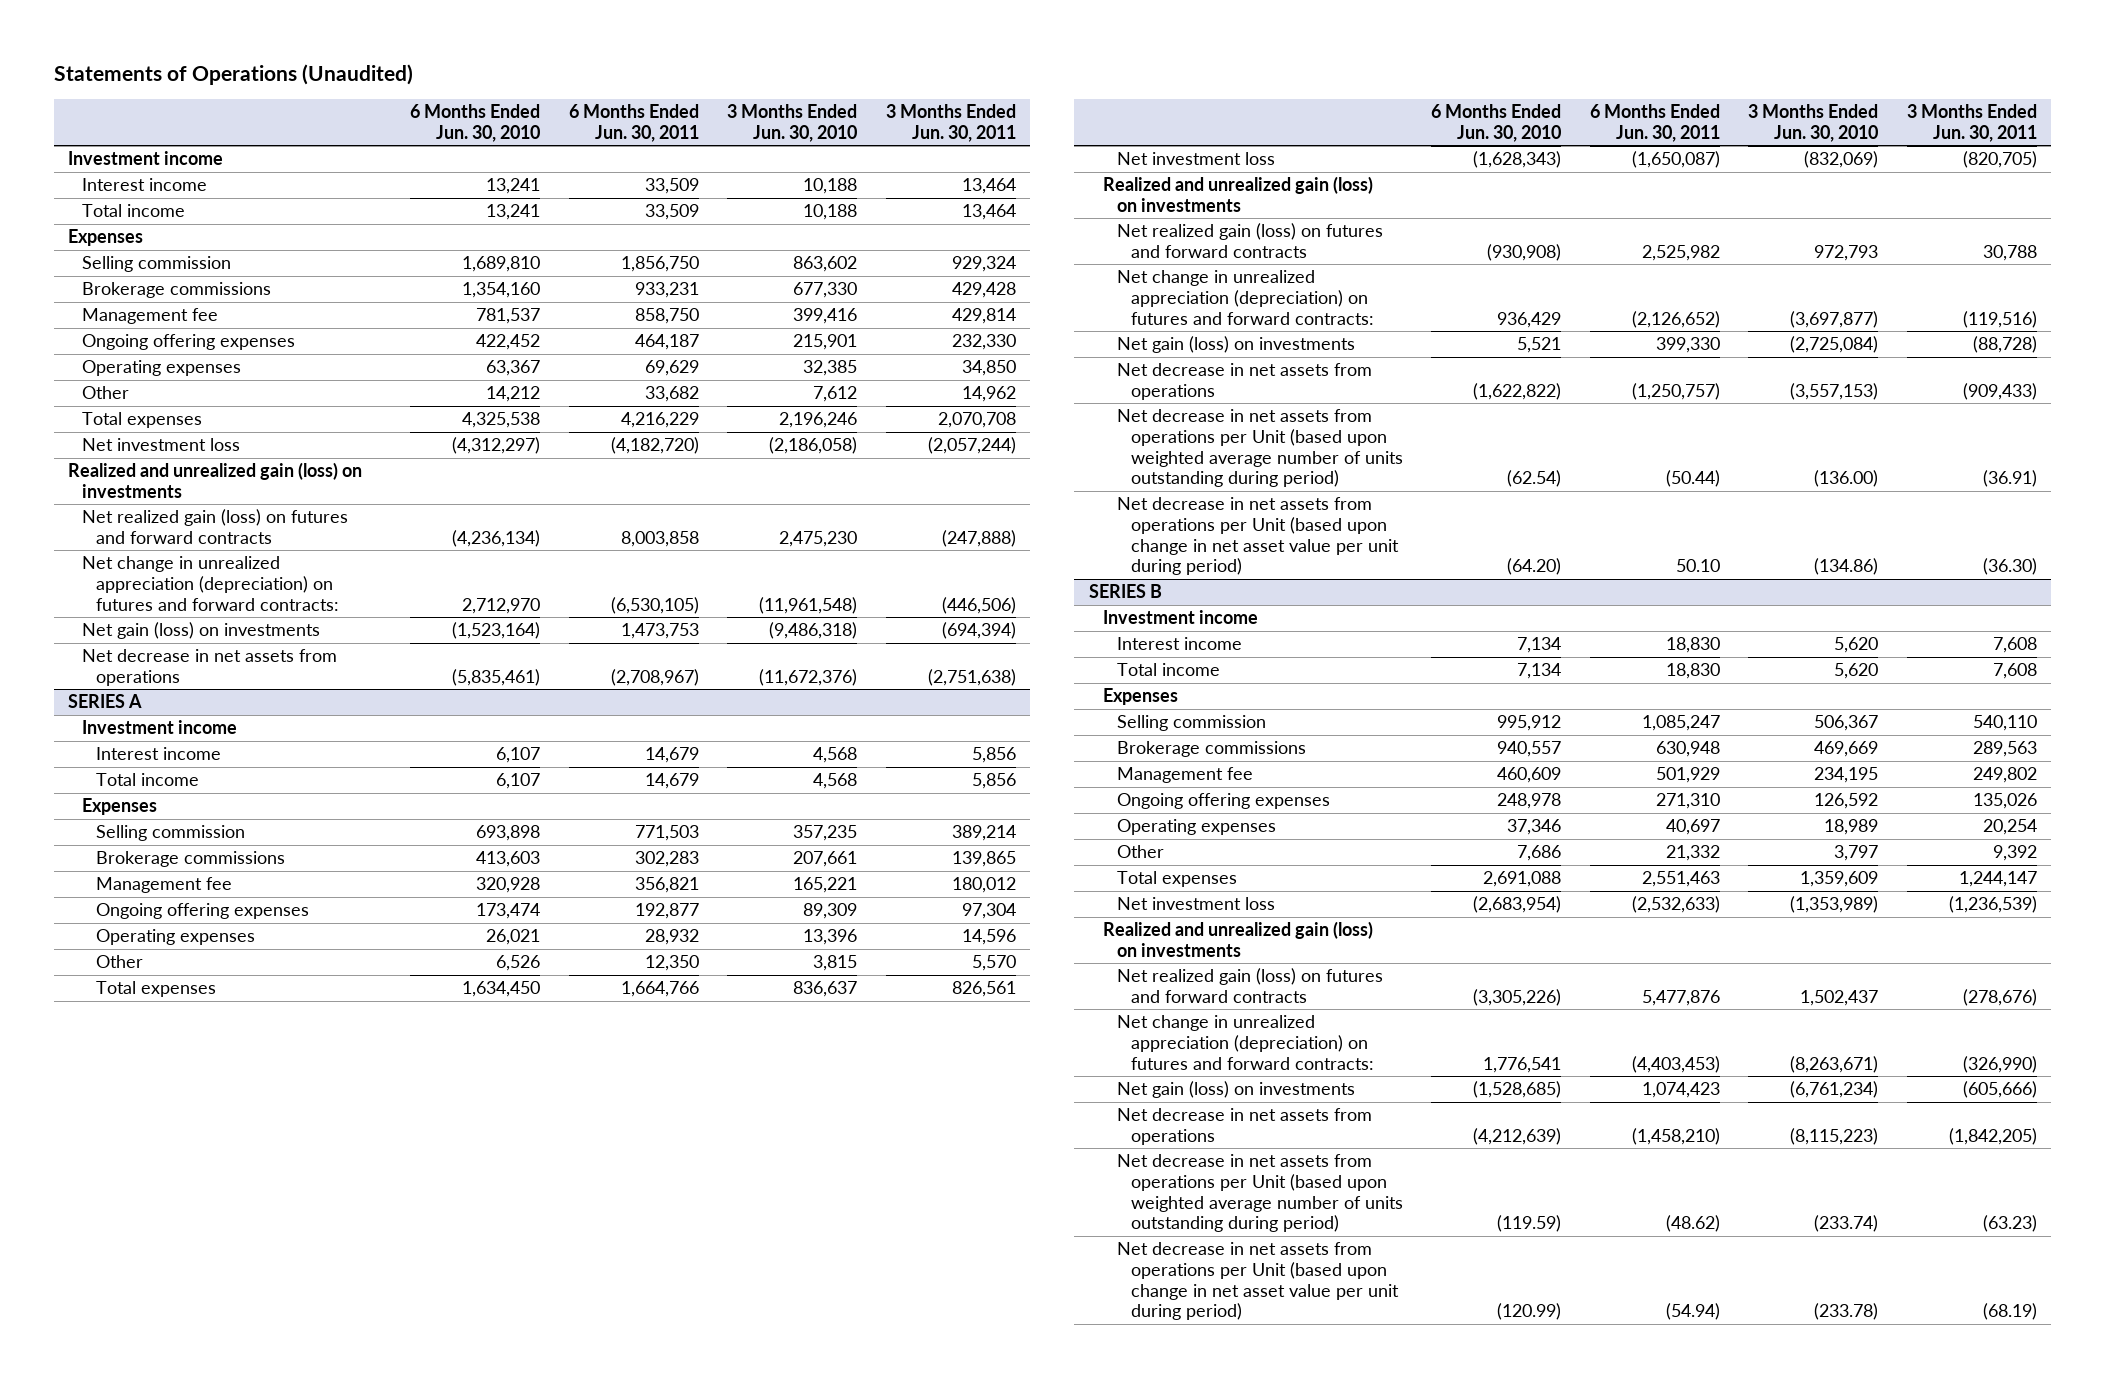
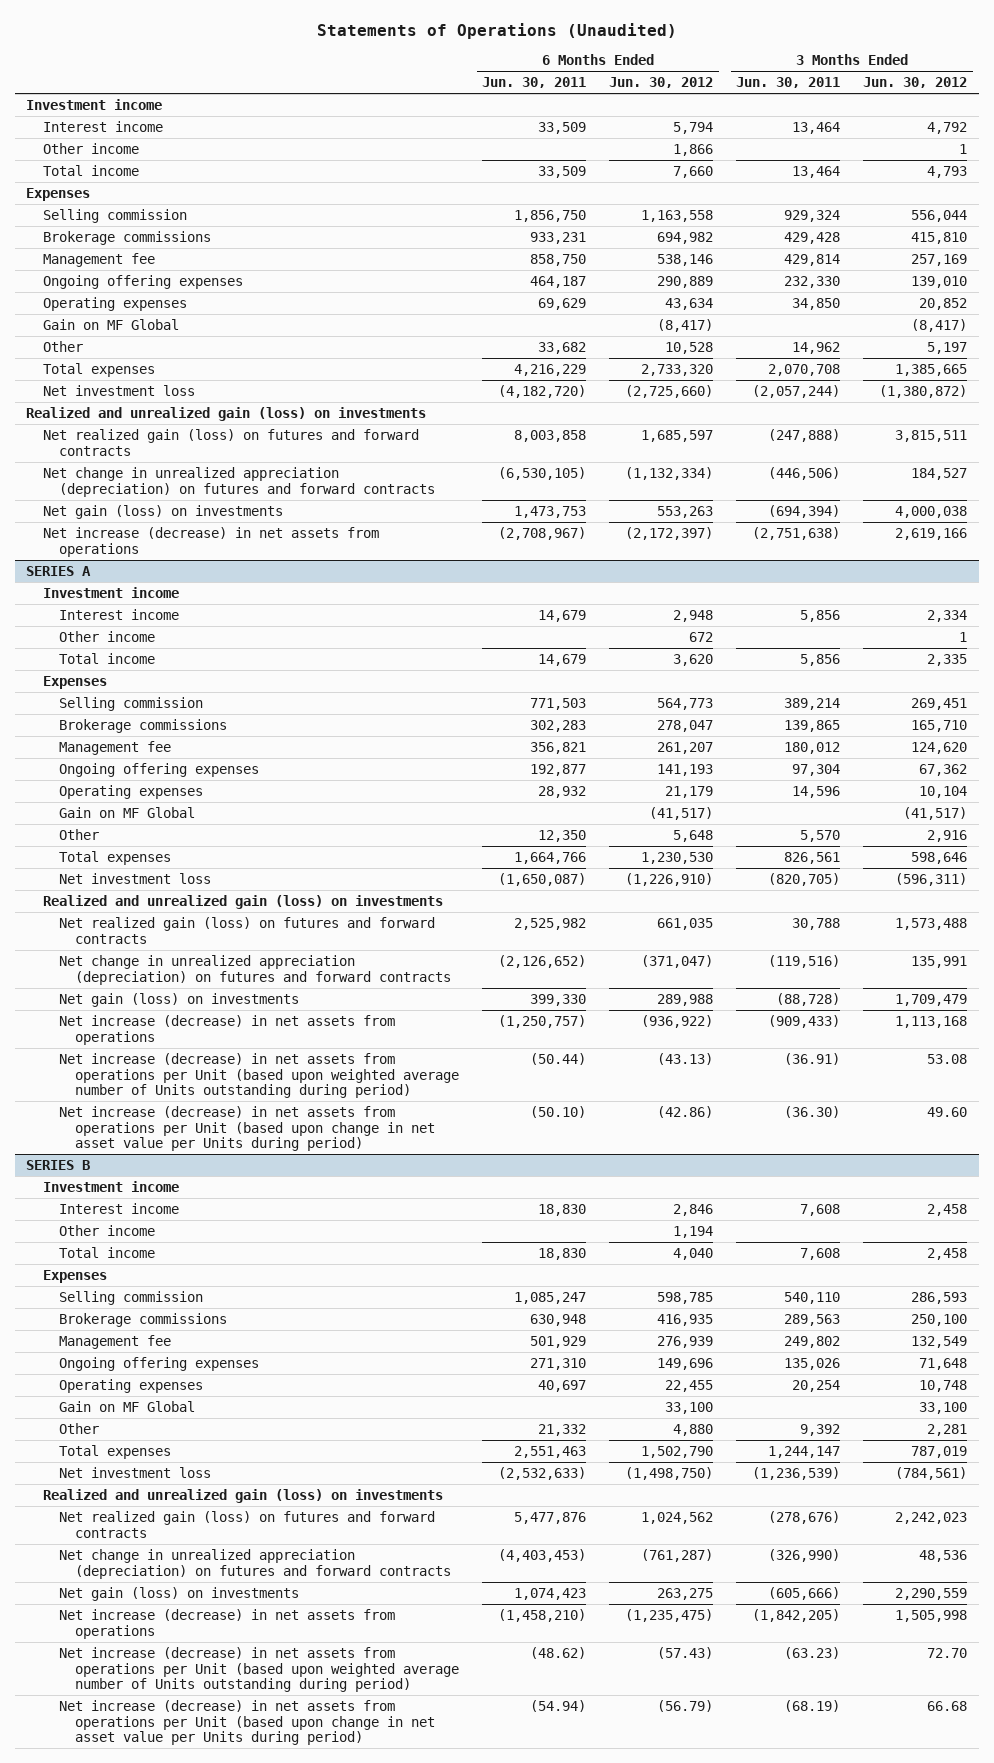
- | 6 Months Ended Jun. 30, 2010 | 6 Months Ended Jun. 30, 2011 | 3 Months Ended Jun. 30, 2010 | 3 Months Ended Jun. 30, 2011
+ | 6 Months Ended Jun. 30, 2011 | 6 Months Ended Jun. 30, 2012 | 3 Months Ended Jun. 30, 2011 | 3 Months Ended Jun. 30, 2012
+ Other income | | 1,866 | | 1
+ Gain on MF Global | | (8,417) | | (8,417)
- Net change in unrealized appreciation (depreciation) on futures and forward contracts: | 2,712,970 | (6,530,105) | (11,961,548) | (446,506)
+ Net change in unrealized appreciation (depreciation) on futures and forward contracts | (6,530,105) | (1,132,334) | (446,506) | 184,527
- Net decrease in net assets from operations | (5,835,461) | (2,708,967) | (11,672,376) | (2,751,638)
+ Net increase (decrease) in net assets from operations | (2,708,967) | (2,172,397) | (2,751,638) | 2,619,166
@ SERIES A
+ Other income | | 672 | | 1
+ Gain on MF Global | | (41,517) | | (41,517)
- Net change in unrealized appreciation (depreciation) on futures and forward contracts: | 936,429 | (2,126,652) | (3,697,877) | (119,516)
+ Net change in unrealized appreciation (depreciation) on futures and forward contracts | (2,126,652) | (371,047) | (119,516) | 135,991
- Net decrease in net assets from operations | (1,622,822) | (1,250,757) | (3,557,153) | (909,433)
- Net decrease in net assets from operations per Unit (based upon weighted average number of units outstanding during period) | (62.54) | (50.44) | (136.00) | (36.91)
- Net decrease in net assets from operations per Unit (based upon change in net asset value per unit during period) | (64.20) | 50.10 | (134.86) | (36.30)
+ Net increase (decrease) in net assets from operations | (1,250,757) | (936,922) | (909,433) | 1,113,168
+ Net increase (decrease) in net assets from operations per Unit (based upon weighted average number of Units outstanding during period) | (50.44) | (43.13) | (36.91) | 53.08
+ Net increase (decrease) in net assets from operations per Unit (based upon change in net asset value per Units during period) | (50.10) | (42.86) | (36.30) | 49.60
@ SERIES B
+ Other income | | 1,194 | |
+ Gain on MF Global | | 33,100 | | 33,100
- Net change in unrealized appreciation (depreciation) on futures and forward contracts: | 1,776,541 | (4,403,453) | (8,263,671) | (326,990)
+ Net change in unrealized appreciation (depreciation) on futures and forward contracts | (4,403,453) | (761,287) | (326,990) | 48,536
- Net decrease in net assets from operations | (4,212,639) | (1,458,210) | (8,115,223) | (1,842,205)
- Net decrease in net assets from operations per Unit (based upon weighted average number of units outstanding during period) | (119.59) | (48.62) | (233.74) | (63.23)
- Net decrease in net assets from operations per Unit (based upon change in net asset value per unit during period) | (120.99) | (54.94) | (233.78) | (68.19)
+ Net increase (decrease) in net assets from operations | (1,458,210) | (1,235,475) | (1,842,205) | 1,505,998
+ Net increase (decrease) in net assets from operations per Unit (based upon weighted average number of Units outstanding during period) | (48.62) | (57.43) | (63.23) | 72.70
+ Net increase (decrease) in net assets from operations per Unit (based upon change in net asset value per Units during period) | (54.94) | (56.79) | (68.19) | 66.68

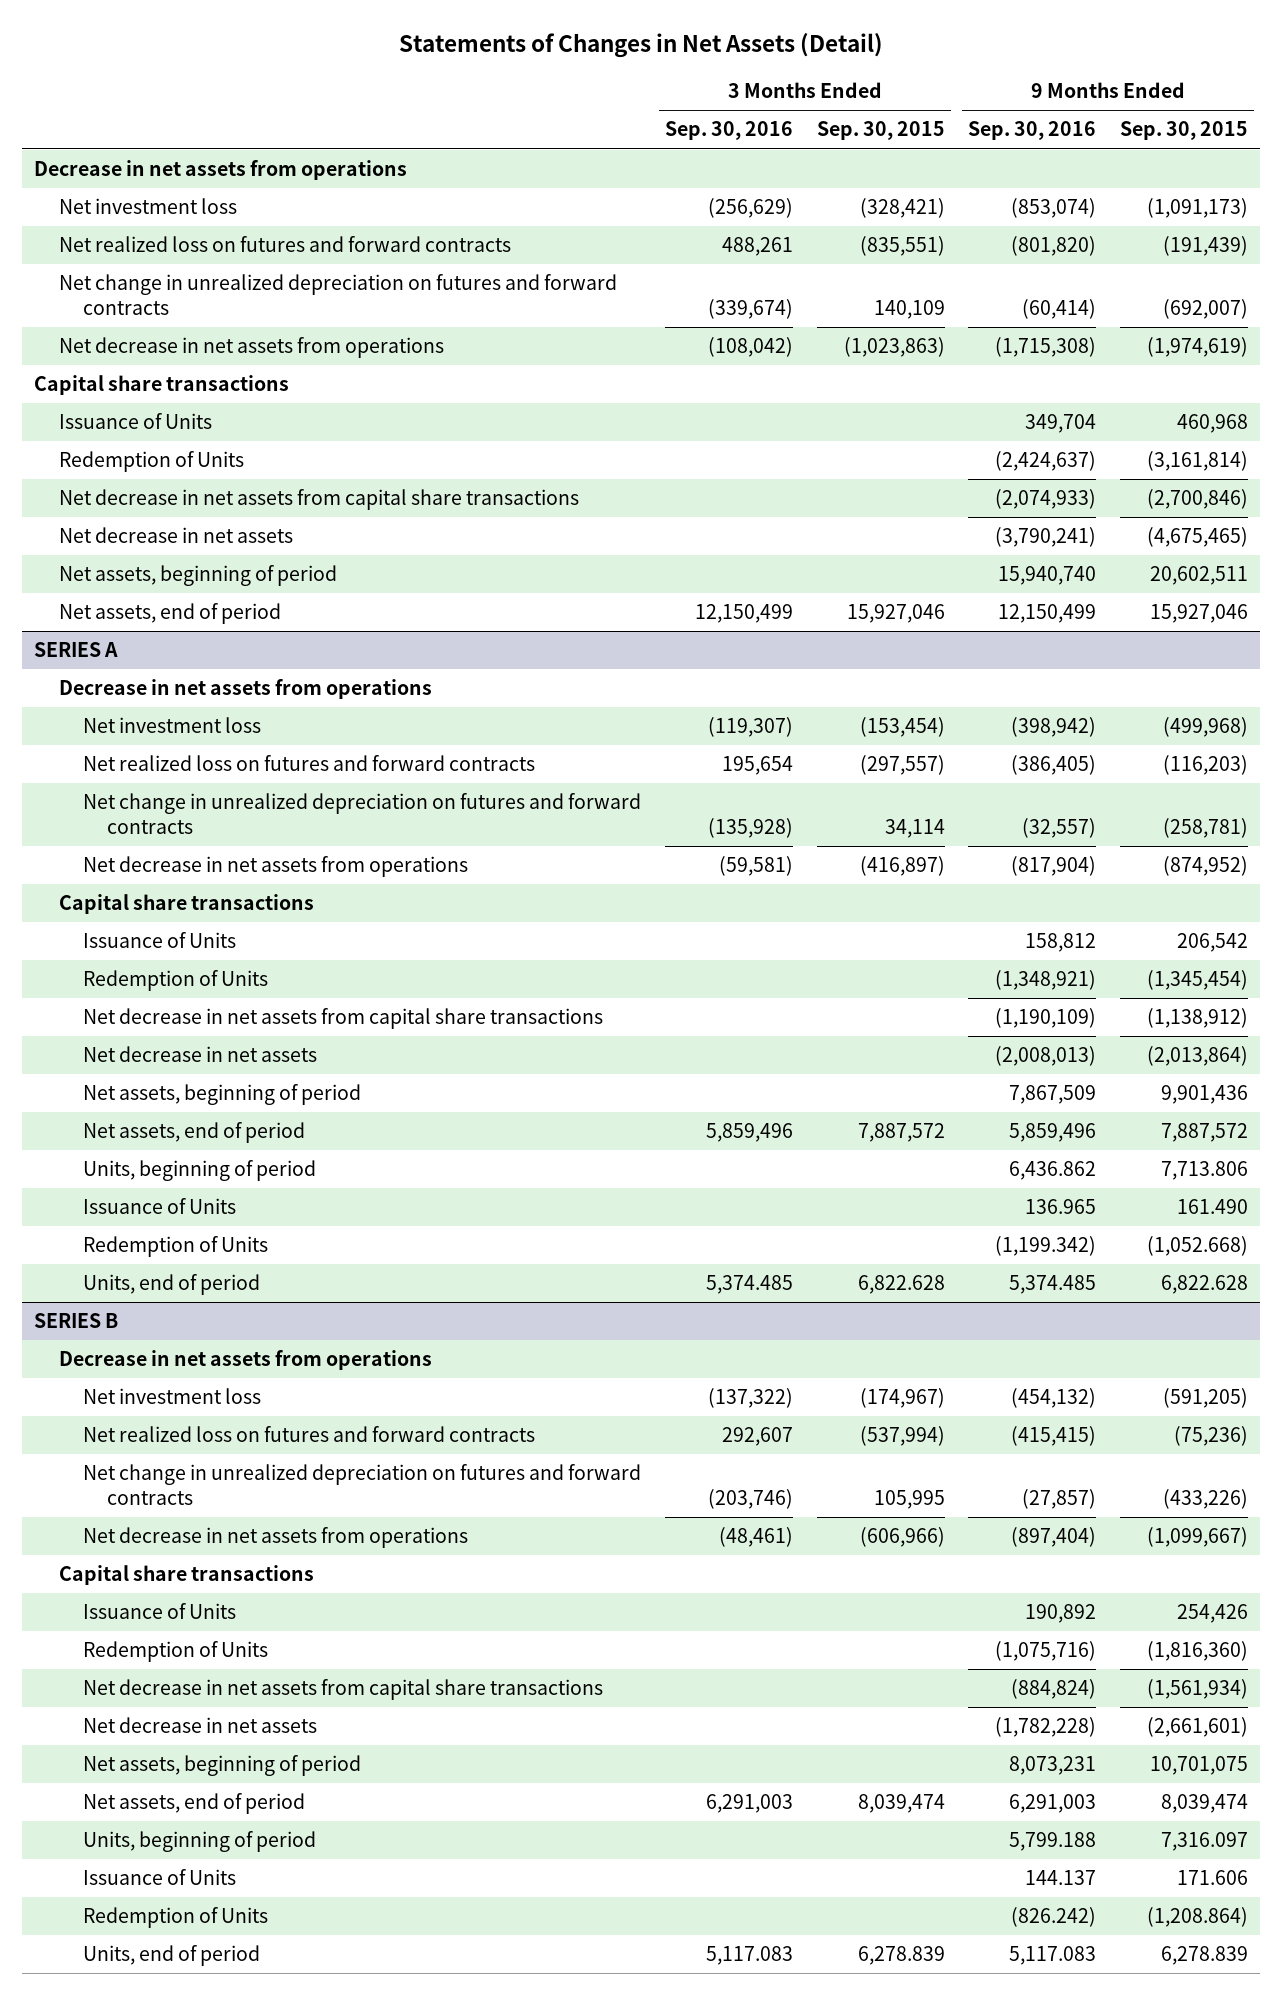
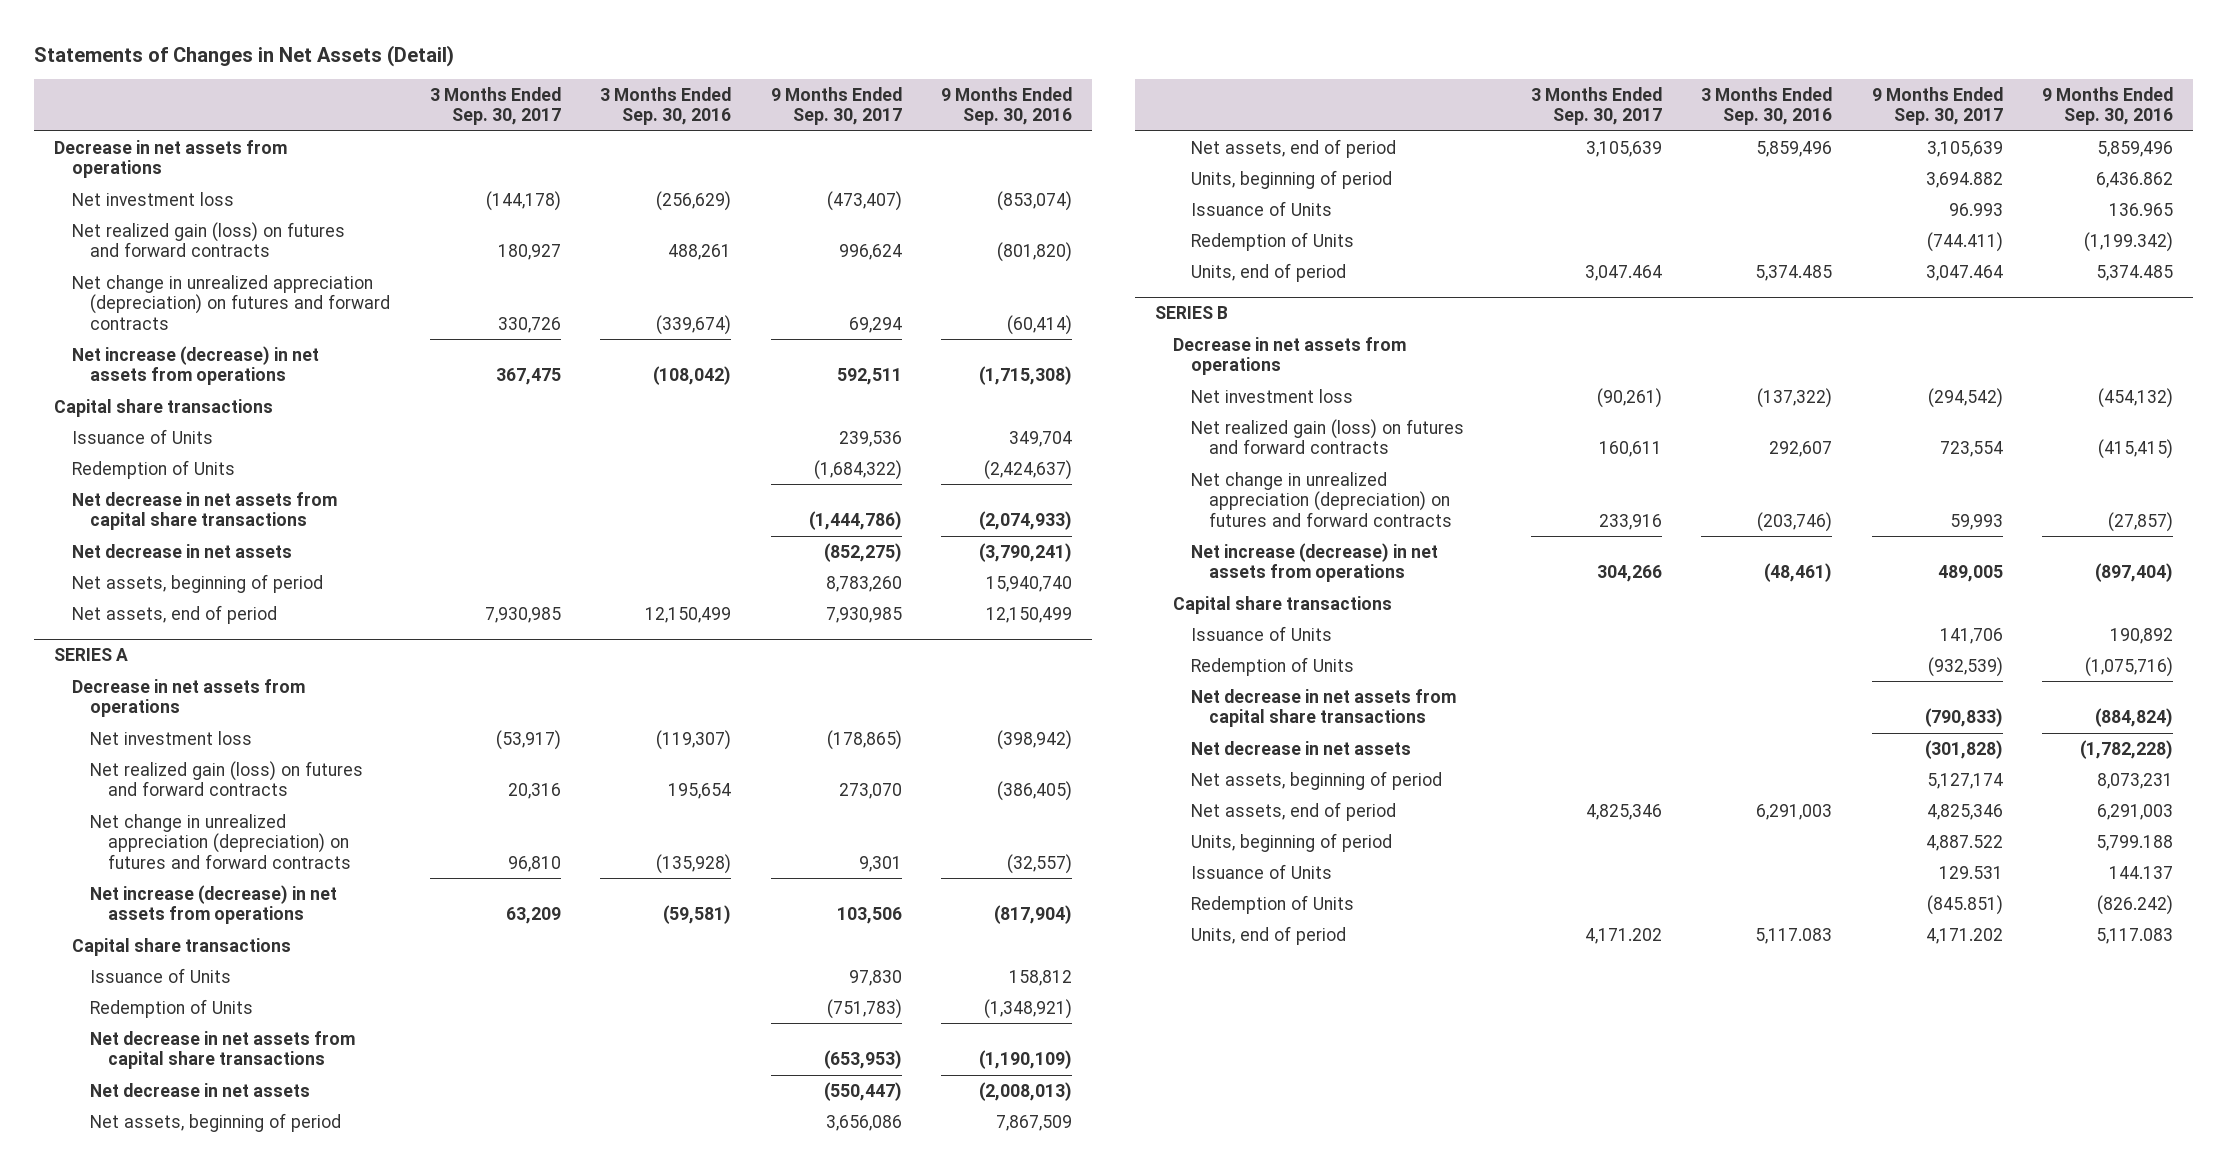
- | 3 Months Ended Sep. 30, 2016 | 3 Months Ended Sep. 30, 2015 | 9 Months Ended Sep. 30, 2016 | 9 Months Ended Sep. 30, 2015
+ | 3 Months Ended Sep. 30, 2017 | 3 Months Ended Sep. 30, 2016 | 9 Months Ended Sep. 30, 2017 | 9 Months Ended Sep. 30, 2016
- Net realized loss on futures and forward contracts | 488,261 | (835,551) | (801,820) | (191,439)
- Net change in unrealized depreciation on futures and forward contracts | (339,674) | 140,109 | (60,414) | (692,007)
- Net decrease in net assets from operations | (108,042) | (1,023,863) | (1,715,308) | (1,974,619)
+ Net realized gain (loss) on futures and forward contracts | 180,927 | 488,261 | 996,624 | (801,820)
+ Net change in unrealized appreciation (depreciation) on futures and forward contracts | 330,726 | (339,674) | 69,294 | (60,414)
+ Net increase (decrease) in net assets from operations | 367,475 | (108,042) | 592,511 | (1,715,308)
@ SERIES A
- Net realized loss on futures and forward contracts | 195,654 | (297,557) | (386,405) | (116,203)
- Net change in unrealized depreciation on futures and forward contracts | (135,928) | 34,114 | (32,557) | (258,781)
- Net decrease in net assets from operations | (59,581) | (416,897) | (817,904) | (874,952)
+ Net realized gain (loss) on futures and forward contracts | 20,316 | 195,654 | 273,070 | (386,405)
+ Net change in unrealized appreciation (depreciation) on futures and forward contracts | 96,810 | (135,928) | 9,301 | (32,557)
+ Net increase (decrease) in net assets from operations | 63,209 | (59,581) | 103,506 | (817,904)
@ SERIES B
- Net realized loss on futures and forward contracts | 292,607 | (537,994) | (415,415) | (75,236)
- Net change in unrealized depreciation on futures and forward contracts | (203,746) | 105,995 | (27,857) | (433,226)
- Net decrease in net assets from operations | (48,461) | (606,966) | (897,404) | (1,099,667)
+ Net realized gain (loss) on futures and forward contracts | 160,611 | 292,607 | 723,554 | (415,415)
+ Net change in unrealized appreciation (depreciation) on futures and forward contracts | 233,916 | (203,746) | 59,993 | (27,857)
+ Net increase (decrease) in net assets from operations | 304,266 | (48,461) | 489,005 | (897,404)

